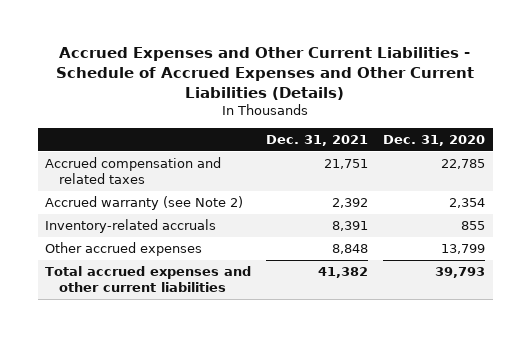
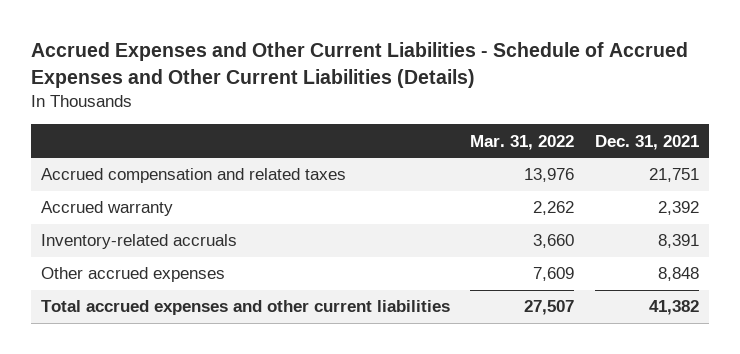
- | Dec. 31, 2021 | Dec. 31, 2020
+ | Mar. 31, 2022 | Dec. 31, 2021
- Accrued warranty (see Note 2) | 2,392 | 2,354
+ Accrued warranty | 2,262 | 2,392

